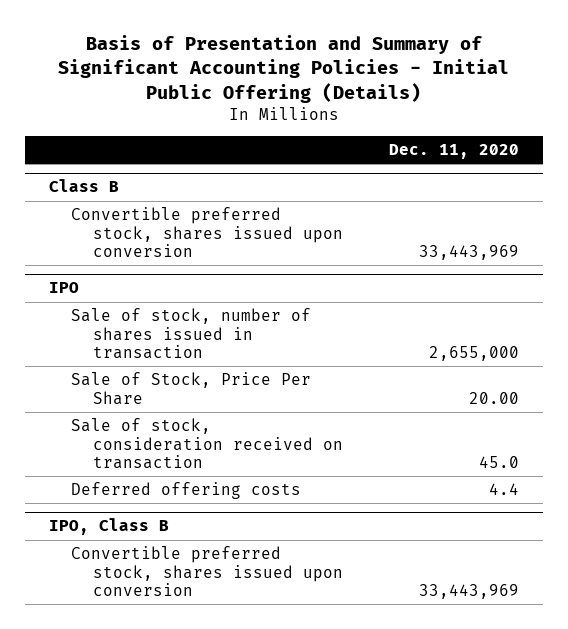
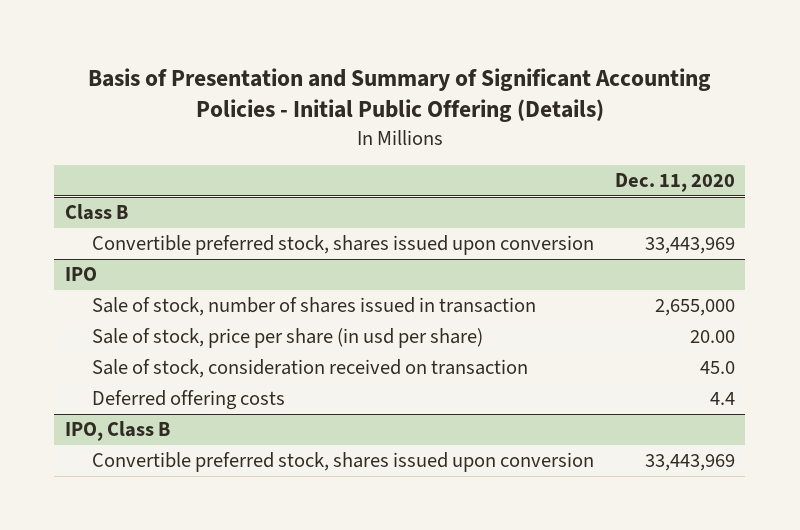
@ IPO
- Sale of Stock, Price Per Share | 20.00
+ Sale of stock, price per share (in usd per share) | 20.00

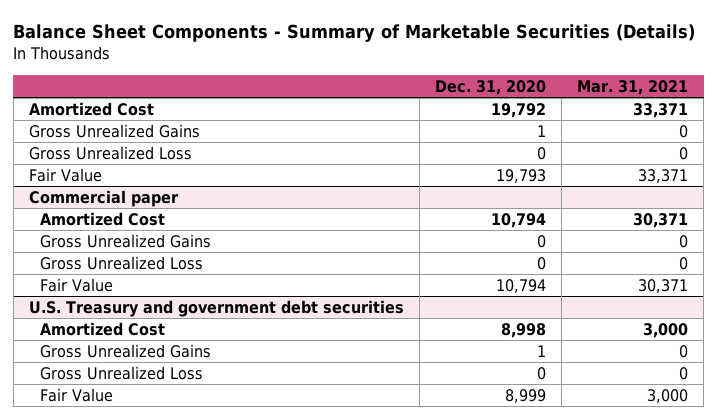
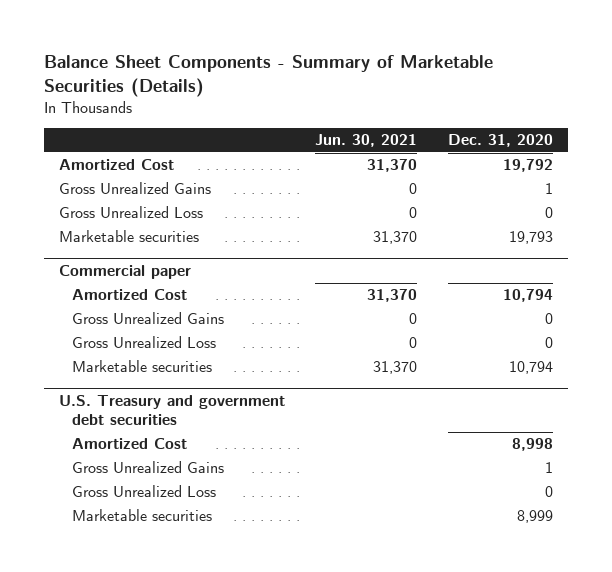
- | Dec. 31, 2020 | Mar. 31, 2021
+ | Jun. 30, 2021 | Dec. 31, 2020
- Fair Value | 19,793 | 33,371
+ Marketable securities | 31,370 | 19,793
@ Commercial paper
- Fair Value | 10,794 | 30,371
+ Marketable securities | 31,370 | 10,794
@ U.S. Treasury and government debt securities
- Fair Value | 8,999 | 3,000
+ Marketable securities | | 8,999

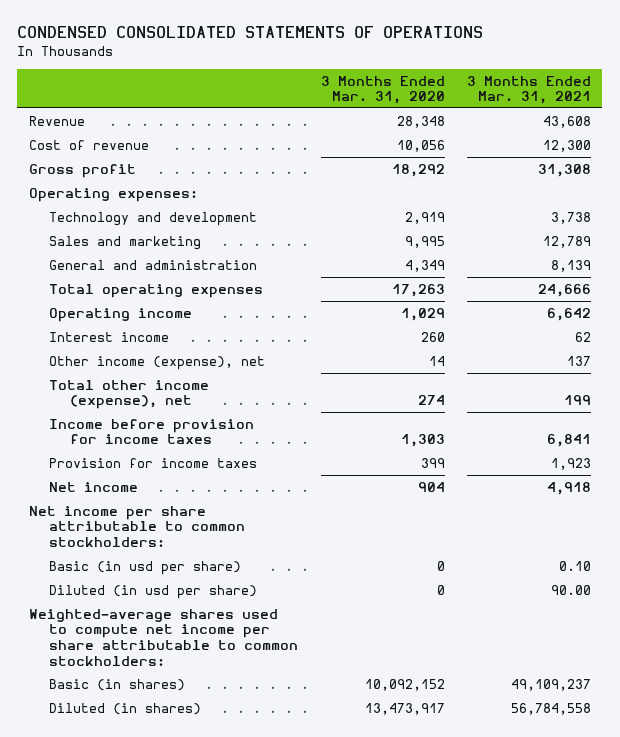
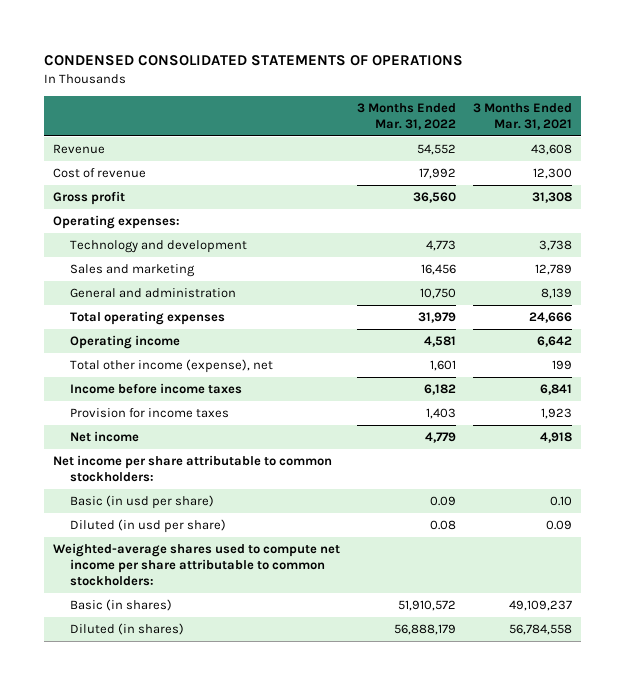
- | 3 Months Ended Mar. 31, 2020 | 3 Months Ended Mar. 31, 2021
+ | 3 Months Ended Mar. 31, 2022 | 3 Months Ended Mar. 31, 2021
- Interest income | 260 | 62
- Other income (expense), net | 14 | 137
- Income before provision for income taxes | 1,303 | 6,841
+ Income before income taxes | 6,182 | 6,841
- Diluted (in usd per share) | 0 | 90.00
+ Diluted (in usd per share) | 0.08 | 0.09

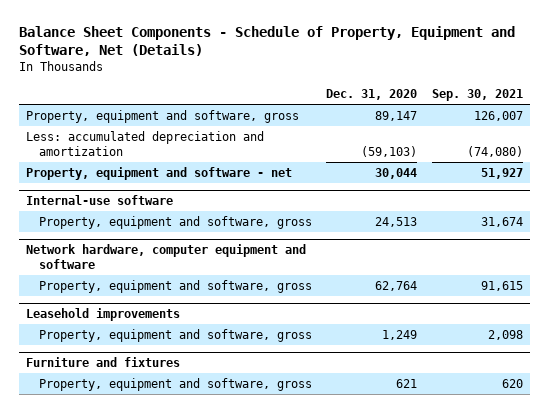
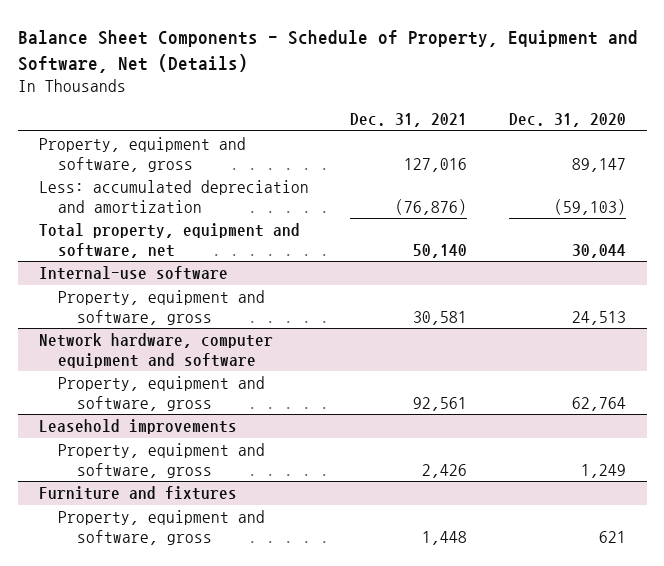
- | Dec. 31, 2020 | Sep. 30, 2021
+ | Dec. 31, 2021 | Dec. 31, 2020
- Property, equipment and software - net | 30,044 | 51,927
+ Total property, equipment and software, net | 50,140 | 30,044

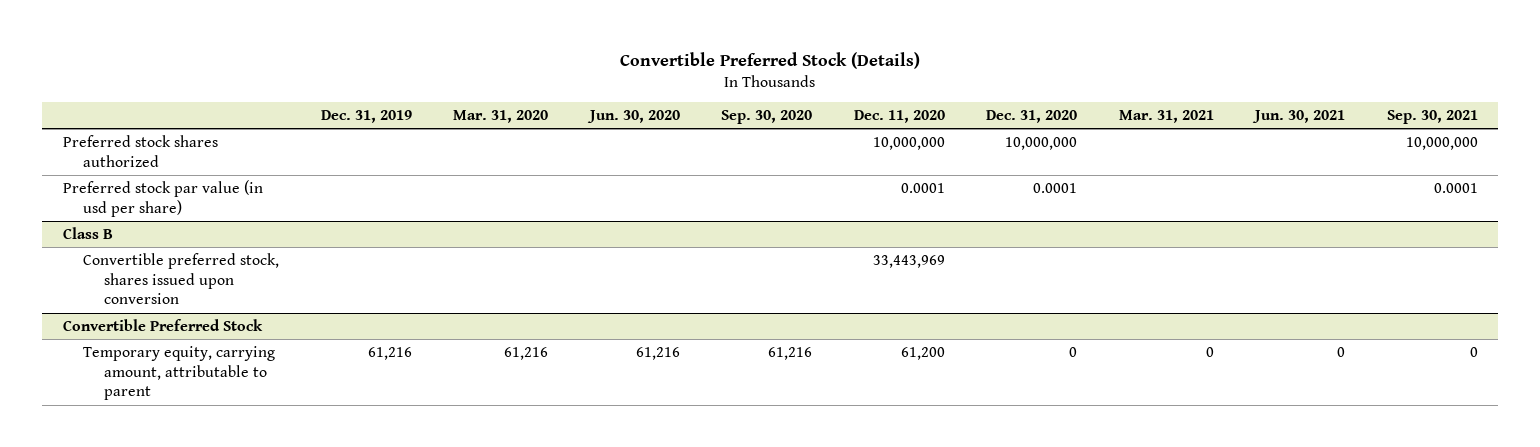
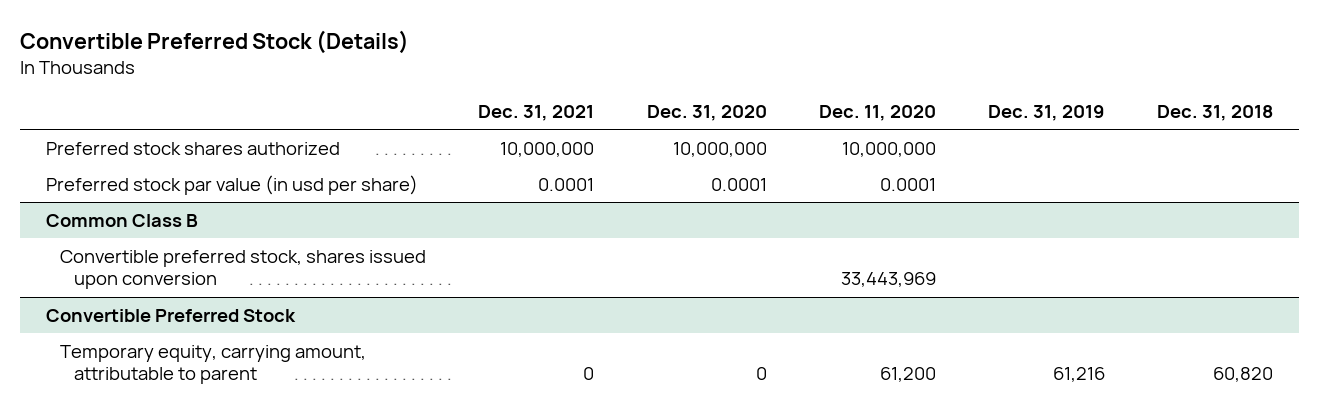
- | Dec. 31, 2019 | Mar. 31, 2020 | Jun. 30, 2020 | Sep. 30, 2020 | Dec. 11, 2020 | Dec. 31, 2020 | Mar. 31, 2021 | Jun. 30, 2021 | Sep. 30, 2021
+ | Dec. 31, 2021 | Dec. 31, 2020 | Dec. 11, 2020 | Dec. 31, 2019 | Dec. 31, 2018
- Class B
+ Common Class B

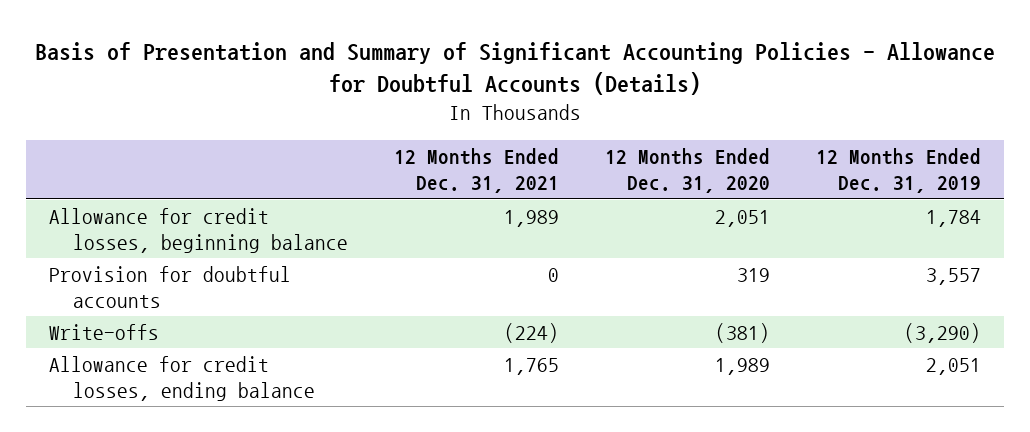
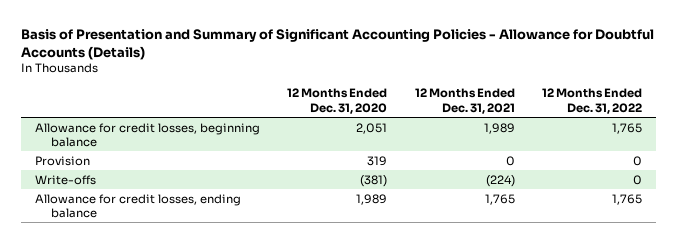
- | 12 Months Ended Dec. 31, 2021 | 12 Months Ended Dec. 31, 2020 | 12 Months Ended Dec. 31, 2019
+ | 12 Months Ended Dec. 31, 2020 | 12 Months Ended Dec. 31, 2021 | 12 Months Ended Dec. 31, 2022
- Provision for doubtful accounts | 0 | 319 | 3,557
+ Provision | 319 | 0 | 0

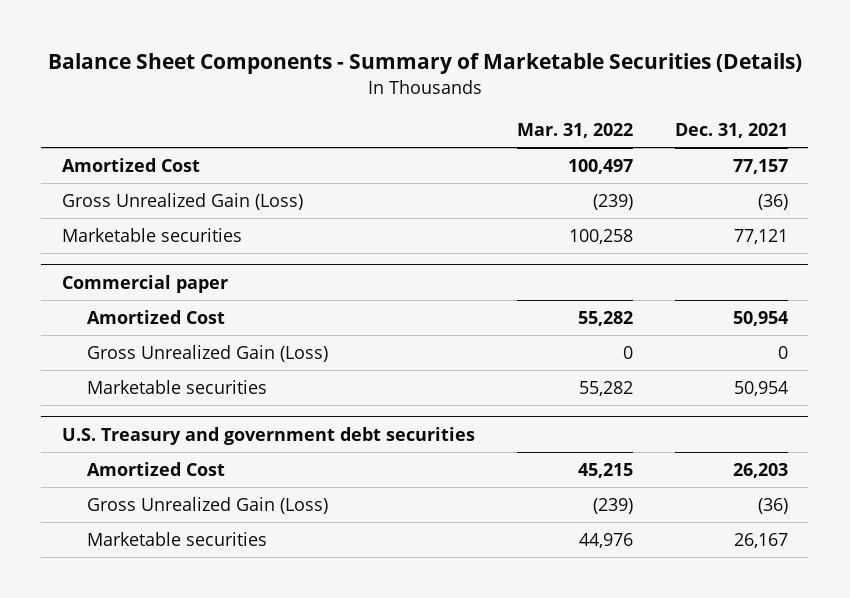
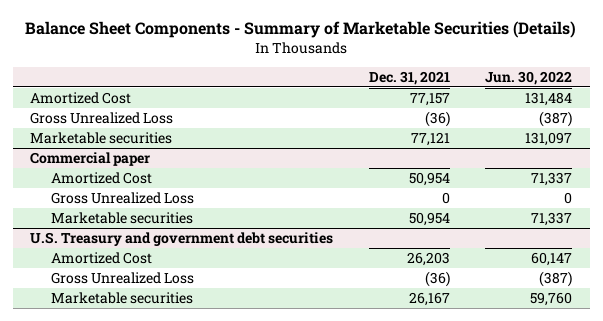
- | Mar. 31, 2022 | Dec. 31, 2021
+ | Dec. 31, 2021 | Jun. 30, 2022
- Gross Unrealized Gain (Loss) | (239) | (36)
+ Gross Unrealized Loss | (36) | (387)
@ Commercial paper
- Gross Unrealized Gain (Loss) | 0 | 0
+ Gross Unrealized Loss | 0 | 0
@ U.S. Treasury and government debt securities
- Gross Unrealized Gain (Loss) | (239) | (36)
+ Gross Unrealized Loss | (36) | (387)

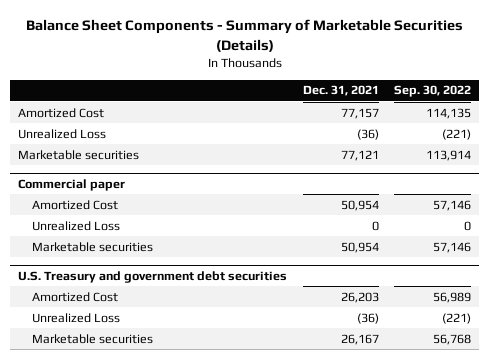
- | Dec. 31, 2021 | Jun. 30, 2022
+ | Dec. 31, 2021 | Sep. 30, 2022
- Gross Unrealized Loss | (36) | (387)
+ Unrealized Loss | (36) | (221)
@ Commercial paper
- Gross Unrealized Loss | 0 | 0
+ Unrealized Loss | 0 | 0
@ U.S. Treasury and government debt securities
- Gross Unrealized Loss | (36) | (387)
+ Unrealized Loss | (36) | (221)

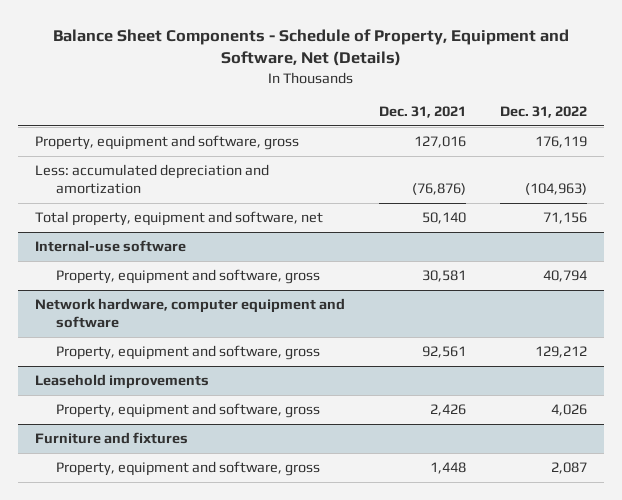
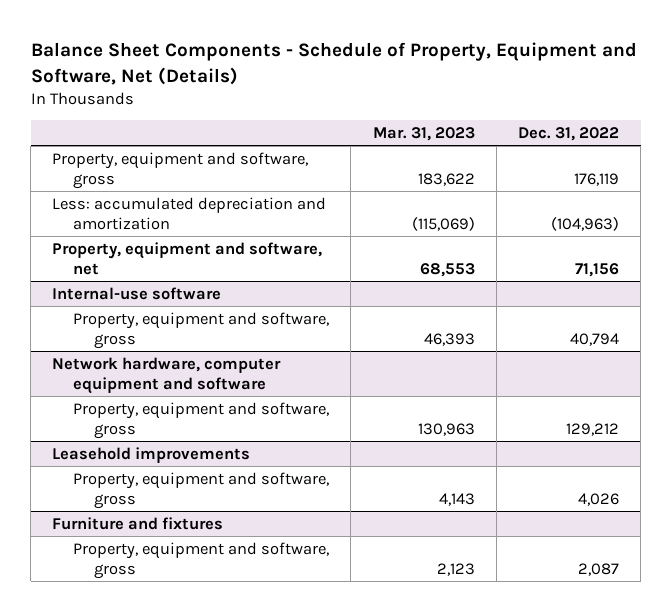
- | Dec. 31, 2021 | Dec. 31, 2022
+ | Mar. 31, 2023 | Dec. 31, 2022
- Total property, equipment and software, net | 50,140 | 71,156
+ Property, equipment and software, net | 68,553 | 71,156

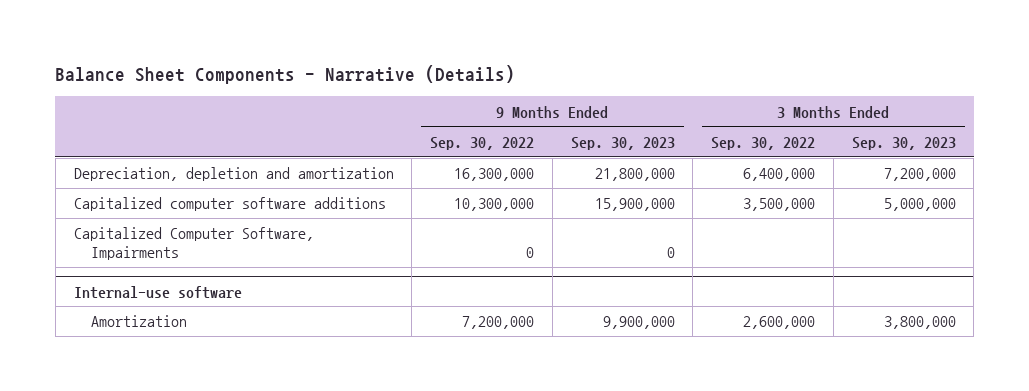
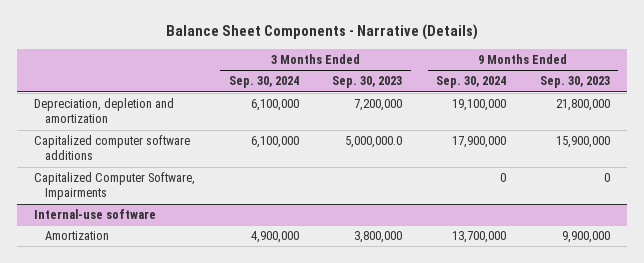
- | 9 Months Ended Sep. 30, 2022 | 9 Months Ended Sep. 30, 2023 | 3 Months Ended Sep. 30, 2022 | 3 Months Ended Sep. 30, 2023
+ | 3 Months Ended Sep. 30, 2024 | 3 Months Ended Sep. 30, 2023 | 9 Months Ended Sep. 30, 2024 | 9 Months Ended Sep. 30, 2023
- Capitalized computer software additions | 10,300,000 | 15,900,000 | 3,500,000 | 5,000,000
+ Capitalized computer software additions | 6,100,000 | 5,000,000.0 | 17,900,000 | 15,900,000

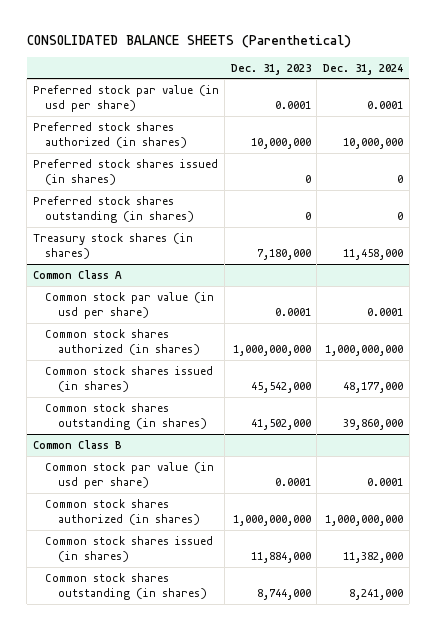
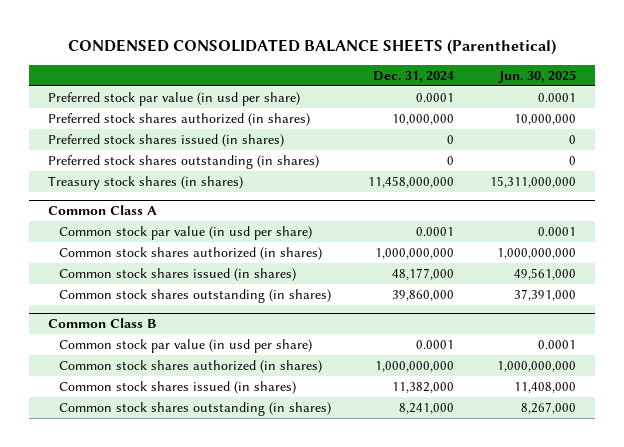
- CONSOLIDATED BALANCE SHEETS (Parenthetical)
+ CONDENSED CONSOLIDATED BALANCE SHEETS (Parenthetical)
- | Dec. 31, 2023 | Dec. 31, 2024
+ | Dec. 31, 2024 | Jun. 30, 2025
- Treasury stock shares (in shares) | 7,180,000 | 11,458,000
+ Treasury stock shares (in shares) | 11,458,000,000 | 15,311,000,000

